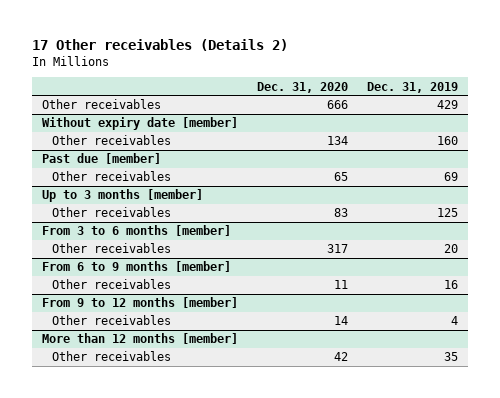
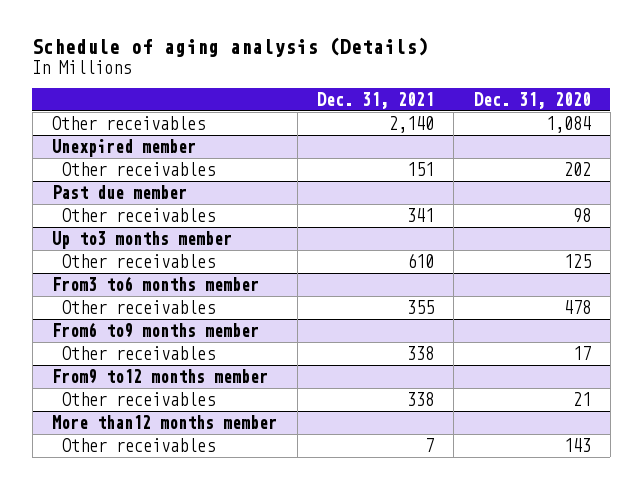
- 17 Other receivables (Details 2)
+ Schedule of aging analysis (Details)
- | Dec. 31, 2020 | Dec. 31, 2019
+ | Dec. 31, 2021 | Dec. 31, 2020
- Other receivables | 666 | 429
- Without expiry date [member]
- Other receivables | 134 | 160
- Past due [member]
- Other receivables | 65 | 69
- Up to 3 months [member]
- Other receivables | 83 | 125
- From 3 to 6 months [member]
- Other receivables | 317 | 20
- From 6 to 9 months [member]
- Other receivables | 11 | 16
- From 9 to 12 months [member]
- Other receivables | 14 | 4
- More than 12 months [member]
- Other receivables | 42 | 35
+ Other receivables | 2,140 | 1,084
+ Unexpired member
+ Other receivables | 151 | 202
+ Past due member
+ Other receivables | 341 | 98
+ Up to3 months member
+ Other receivables | 610 | 125
+ From3 to6 months member
+ Other receivables | 355 | 478
+ From6 to9 months member
+ Other receivables | 338 | 17
+ From9 to12 months member
+ Other receivables | 338 | 21
+ More than12 months member
+ Other receivables | 7 | 143

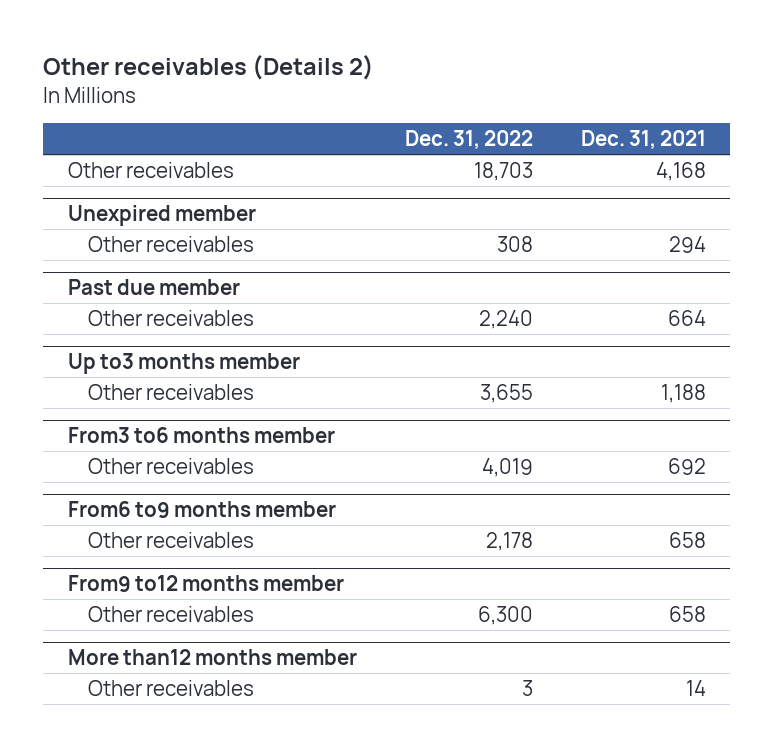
- Schedule of aging analysis (Details)
+ Other receivables (Details 2)
- | Dec. 31, 2021 | Dec. 31, 2020
+ | Dec. 31, 2022 | Dec. 31, 2021
- Other receivables | 2,140 | 1,084
+ Other receivables | 18,703 | 4,168
@ Unexpired member
- Other receivables | 151 | 202
+ Other receivables | 308 | 294
@ Past due member
- Other receivables | 341 | 98
+ Other receivables | 2,240 | 664
@ Up to3 months member
- Other receivables | 610 | 125
+ Other receivables | 3,655 | 1,188
@ From3 to6 months member
- Other receivables | 355 | 478
+ Other receivables | 4,019 | 692
@ From6 to9 months member
- Other receivables | 338 | 17
+ Other receivables | 2,178 | 658
@ From9 to12 months member
- Other receivables | 338 | 21
+ Other receivables | 6,300 | 658
@ More than12 months member
- Other receivables | 7 | 143
+ Other receivables | 3 | 14

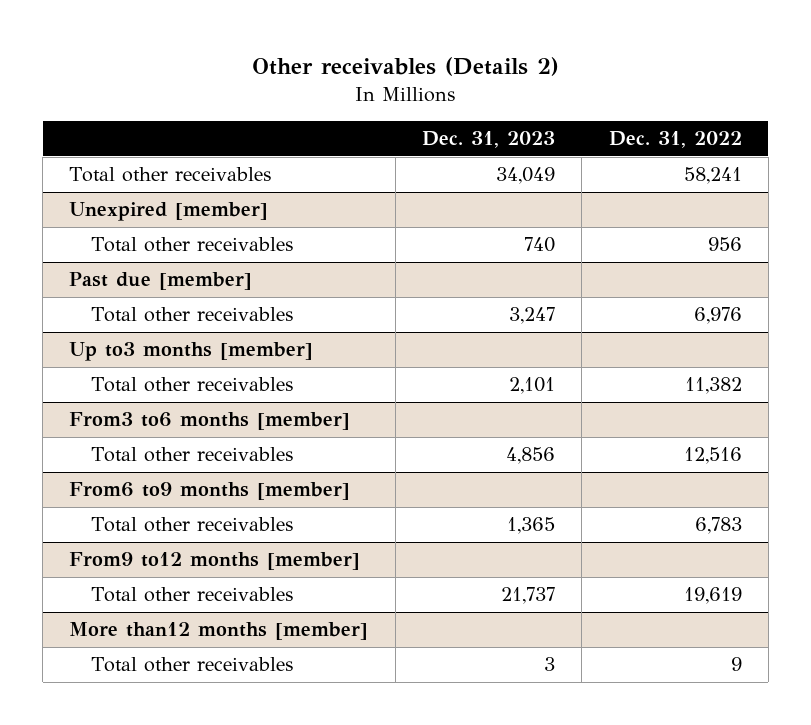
- | Dec. 31, 2022 | Dec. 31, 2021
+ | Dec. 31, 2023 | Dec. 31, 2022
- Other receivables | 18,703 | 4,168
- Unexpired member
- Other receivables | 308 | 294
- Past due member
- Other receivables | 2,240 | 664
- Up to3 months member
- Other receivables | 3,655 | 1,188
- From3 to6 months member
- Other receivables | 4,019 | 692
- From6 to9 months member
- Other receivables | 2,178 | 658
- From9 to12 months member
- Other receivables | 6,300 | 658
- More than12 months member
- Other receivables | 3 | 14
+ Total other receivables | 34,049 | 58,241
+ Unexpired [member]
+ Total other receivables | 740 | 956
+ Past due [member]
+ Total other receivables | 3,247 | 6,976
+ Up to3 months [member]
+ Total other receivables | 2,101 | 11,382
+ From3 to6 months [member]
+ Total other receivables | 4,856 | 12,516
+ From6 to9 months [member]
+ Total other receivables | 1,365 | 6,783
+ From9 to12 months [member]
+ Total other receivables | 21,737 | 19,619
+ More than12 months [member]
+ Total other receivables | 3 | 9

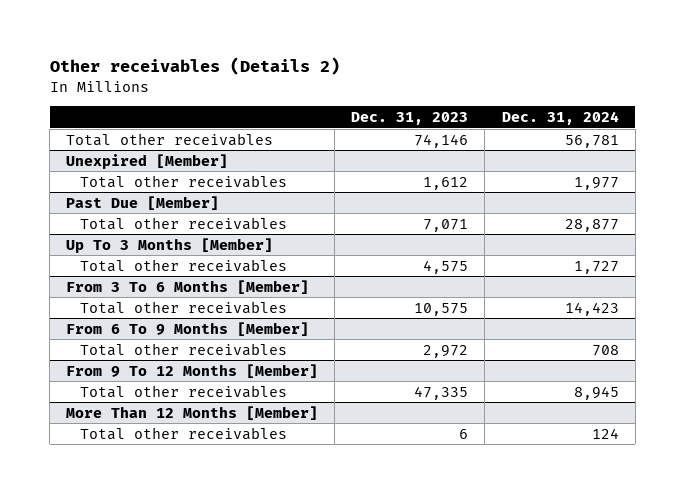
- | Dec. 31, 2023 | Dec. 31, 2022
+ | Dec. 31, 2023 | Dec. 31, 2024
- Total other receivables | 34,049 | 58,241
- Unexpired [member]
- Total other receivables | 740 | 956
- Past due [member]
- Total other receivables | 3,247 | 6,976
- Up to3 months [member]
- Total other receivables | 2,101 | 11,382
- From3 to6 months [member]
- Total other receivables | 4,856 | 12,516
- From6 to9 months [member]
- Total other receivables | 1,365 | 6,783
- From9 to12 months [member]
- Total other receivables | 21,737 | 19,619
- More than12 months [member]
- Total other receivables | 3 | 9
+ Total other receivables | 74,146 | 56,781
+ Unexpired [Member]
+ Total other receivables | 1,612 | 1,977
+ Past Due [Member]
+ Total other receivables | 7,071 | 28,877
+ Up To 3 Months [Member]
+ Total other receivables | 4,575 | 1,727
+ From 3 To 6 Months [Member]
+ Total other receivables | 10,575 | 14,423
+ From 6 To 9 Months [Member]
+ Total other receivables | 2,972 | 708
+ From 9 To 12 Months [Member]
+ Total other receivables | 47,335 | 8,945
+ More Than 12 Months [Member]
+ Total other receivables | 6 | 124

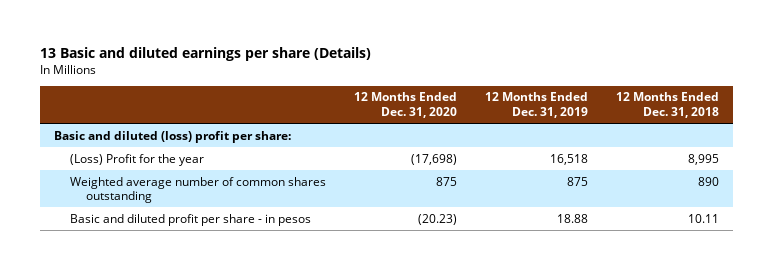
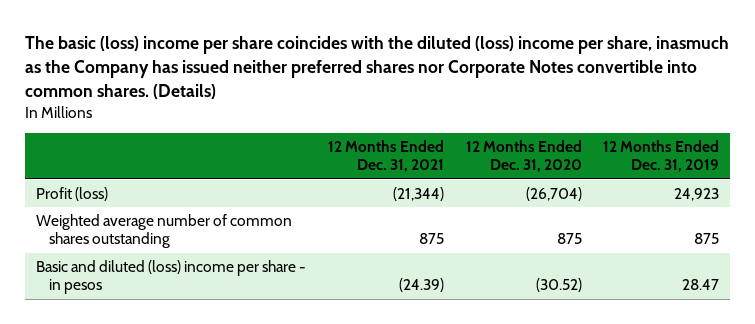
- 13 Basic and diluted earnings per share (Details)
+ The basic (loss) income per share coincides with the diluted (loss) income per share, inasmuch as the Company has issued neither preferred shares nor Corporate Notes convertible into common shares. (Details)
- | 12 Months Ended Dec. 31, 2020 | 12 Months Ended Dec. 31, 2019 | 12 Months Ended Dec. 31, 2018
+ | 12 Months Ended Dec. 31, 2021 | 12 Months Ended Dec. 31, 2020 | 12 Months Ended Dec. 31, 2019
- Basic and diluted (loss) profit per share:
- (Loss) Profit for the year | (17,698) | 16,518 | 8,995
+ Profit (loss) | (21,344) | (26,704) | 24,923
- Basic and diluted profit per share - in pesos | (20.23) | 18.88 | 10.11
+ Basic and diluted (loss) income per share - in pesos | (24.39) | (30.52) | 28.47

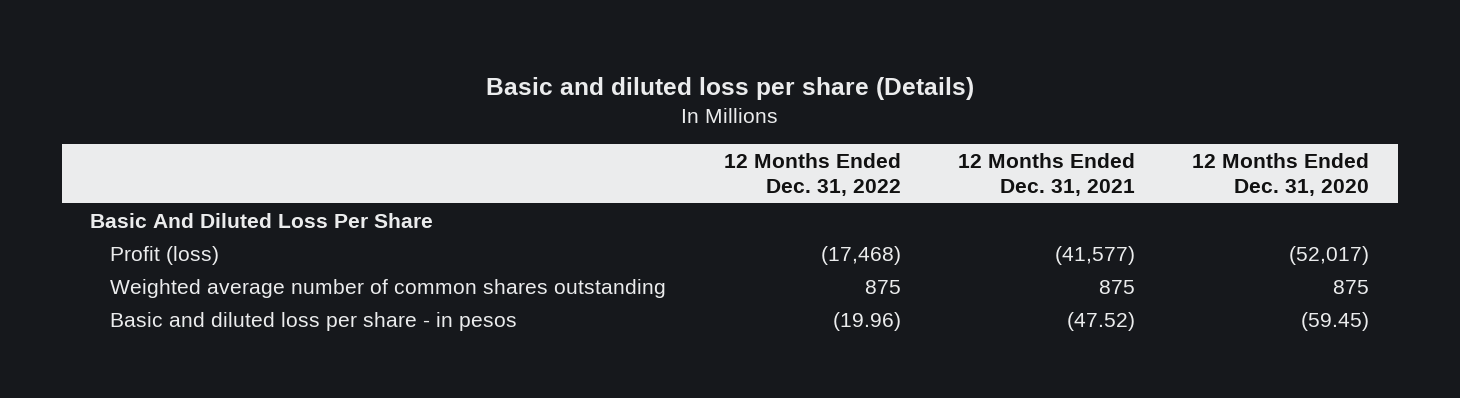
- The basic (loss) income per share coincides with the diluted (loss) income per share, inasmuch as the Company has issued neither preferred shares nor Corporate Notes convertible into common shares. (Details)
+ Basic and diluted loss per share (Details)
- | 12 Months Ended Dec. 31, 2021 | 12 Months Ended Dec. 31, 2020 | 12 Months Ended Dec. 31, 2019
+ | 12 Months Ended Dec. 31, 2022 | 12 Months Ended Dec. 31, 2021 | 12 Months Ended Dec. 31, 2020
- Profit (loss) | (21,344) | (26,704) | 24,923
+ Basic And Diluted Loss Per Share
+ Profit (loss) | (17,468) | (41,577) | (52,017)
- Basic and diluted (loss) income per share - in pesos | (24.39) | (30.52) | 28.47
+ Basic and diluted loss per share - in pesos | (19.96) | (47.52) | (59.45)

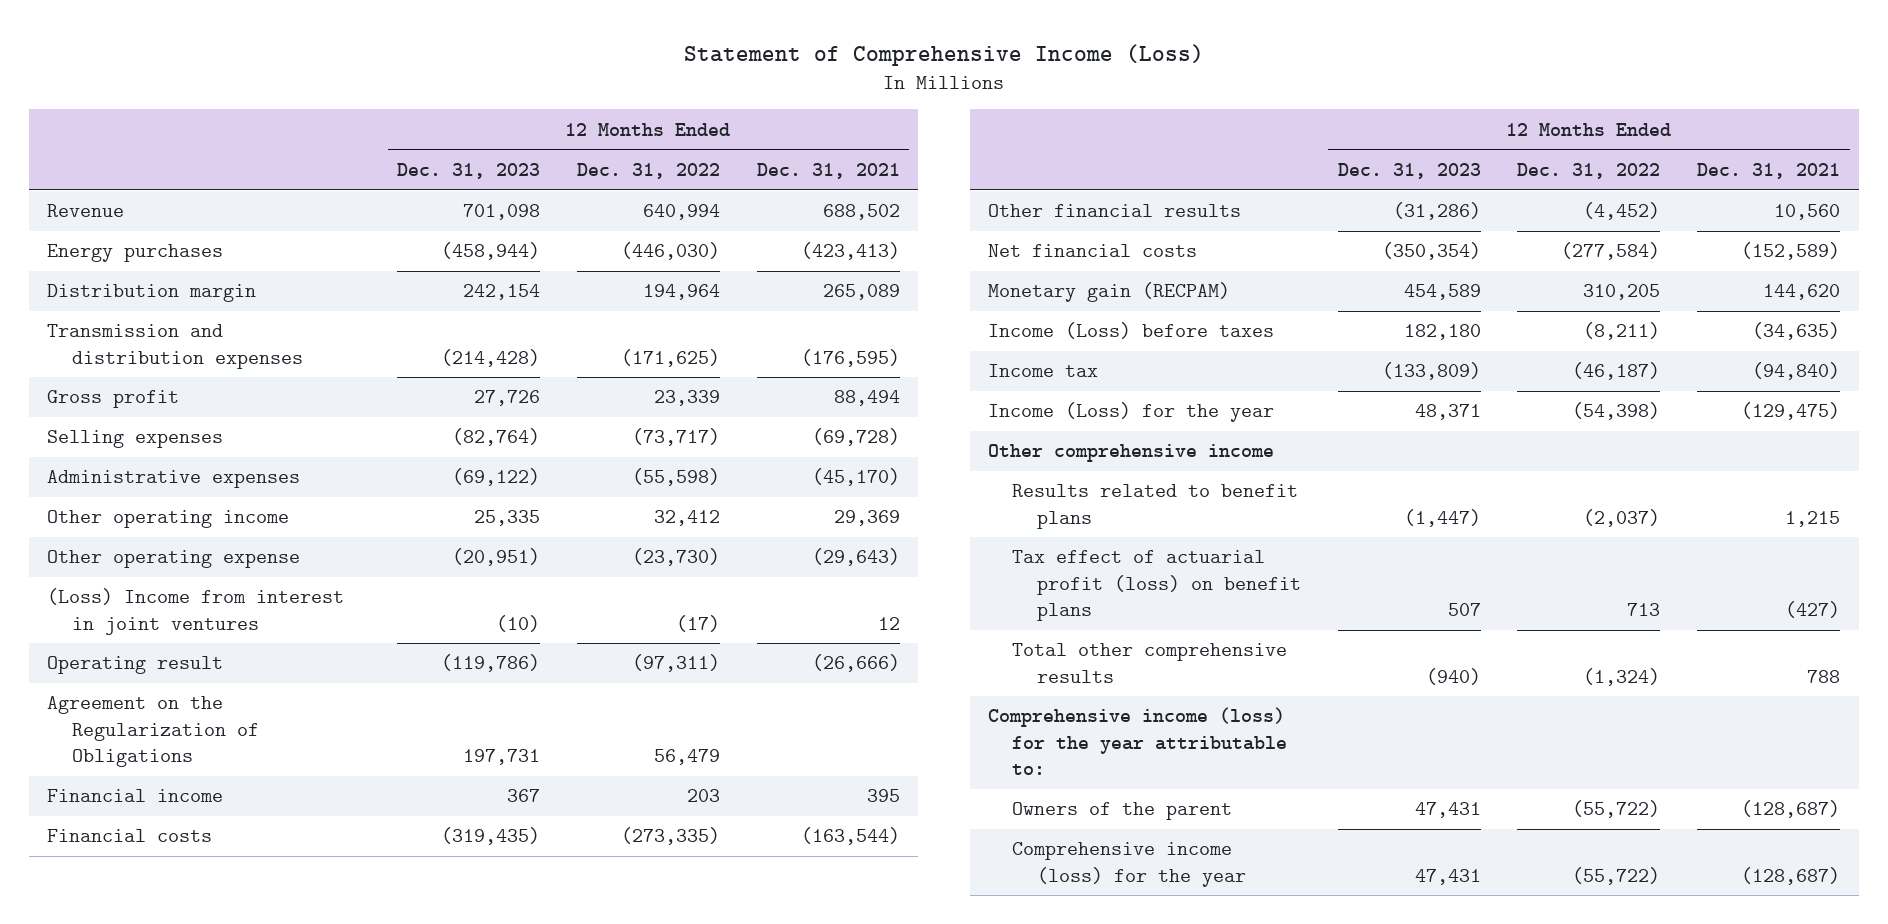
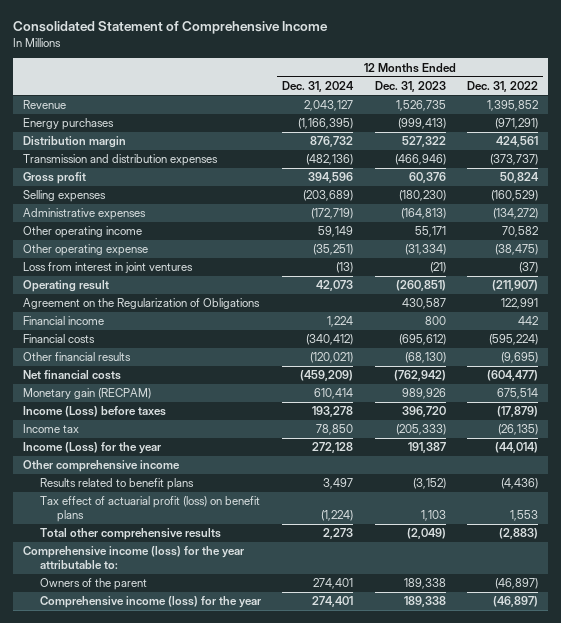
- Statement of Comprehensive Income (Loss)
+ Consolidated Statement of Comprehensive Income
- | 12 Months Ended Dec. 31, 2023 | 12 Months Ended Dec. 31, 2022 | 12 Months Ended Dec. 31, 2021
+ | 12 Months Ended Dec. 31, 2024 | 12 Months Ended Dec. 31, 2023 | 12 Months Ended Dec. 31, 2022
- Revenue | 701,098 | 640,994 | 688,502
- Energy purchases | (458,944) | (446,030) | (423,413)
- Distribution margin | 242,154 | 194,964 | 265,089
- Transmission and distribution expenses | (214,428) | (171,625) | (176,595)
- Gross profit | 27,726 | 23,339 | 88,494
- Selling expenses | (82,764) | (73,717) | (69,728)
- Administrative expenses | (69,122) | (55,598) | (45,170)
- Other operating income | 25,335 | 32,412 | 29,369
- Other operating expense | (20,951) | (23,730) | (29,643)
- (Loss) Income from interest in joint ventures | (10) | (17) | 12
- Operating result | (119,786) | (97,311) | (26,666)
- Agreement on the Regularization of Obligations | 197,731 | 56,479 |
- Financial income | 367 | 203 | 395
- Financial costs | (319,435) | (273,335) | (163,544)
- Other financial results | (31,286) | (4,452) | 10,560
- Net financial costs | (350,354) | (277,584) | (152,589)
- Monetary gain (RECPAM) | 454,589 | 310,205 | 144,620
- Income (Loss) before taxes | 182,180 | (8,211) | (34,635)
- Income tax | (133,809) | (46,187) | (94,840)
- Income (Loss) for the year | 48,371 | (54,398) | (129,475)
+ Revenue | 2,043,127 | 1,526,735 | 1,395,852
+ Energy purchases | (1,166,395) | (999,413) | (971,291)
+ Distribution margin | 876,732 | 527,322 | 424,561
+ Transmission and distribution expenses | (482,136) | (466,946) | (373,737)
+ Gross profit | 394,596 | 60,376 | 50,824
+ Selling expenses | (203,689) | (180,230) | (160,529)
+ Administrative expenses | (172,719) | (164,813) | (134,272)
+ Other operating income | 59,149 | 55,171 | 70,582
+ Other operating expense | (35,251) | (31,334) | (38,475)
+ Loss from interest in joint ventures | (13) | (21) | (37)
+ Operating result | 42,073 | (260,851) | (211,907)
+ Agreement on the Regularization of Obligations | | 430,587 | 122,991
+ Financial income | 1,224 | 800 | 442
+ Financial costs | (340,412) | (695,612) | (595,224)
+ Other financial results | (120,021) | (68,130) | (9,695)
+ Net financial costs | (459,209) | (762,942) | (604,477)
+ Monetary gain (RECPAM) | 610,414 | 989,926 | 675,514
+ Income (Loss) before taxes | 193,278 | 396,720 | (17,879)
+ Income tax | 78,850 | (205,333) | (26,135)
+ Income (Loss) for the year | 272,128 | 191,387 | (44,014)
- Results related to benefit plans | (1,447) | (2,037) | 1,215
- Tax effect of actuarial profit (loss) on benefit plans | 507 | 713 | (427)
- Total other comprehensive results | (940) | (1,324) | 788
+ Results related to benefit plans | 3,497 | (3,152) | (4,436)
+ Tax effect of actuarial profit (loss) on benefit plans | (1,224) | 1,103 | 1,553
+ Total other comprehensive results | 2,273 | (2,049) | (2,883)
- Owners of the parent | 47,431 | (55,722) | (128,687)
- Comprehensive income (loss) for the year | 47,431 | (55,722) | (128,687)
+ Owners of the parent | 274,401 | 189,338 | (46,897)
+ Comprehensive income (loss) for the year | 274,401 | 189,338 | (46,897)

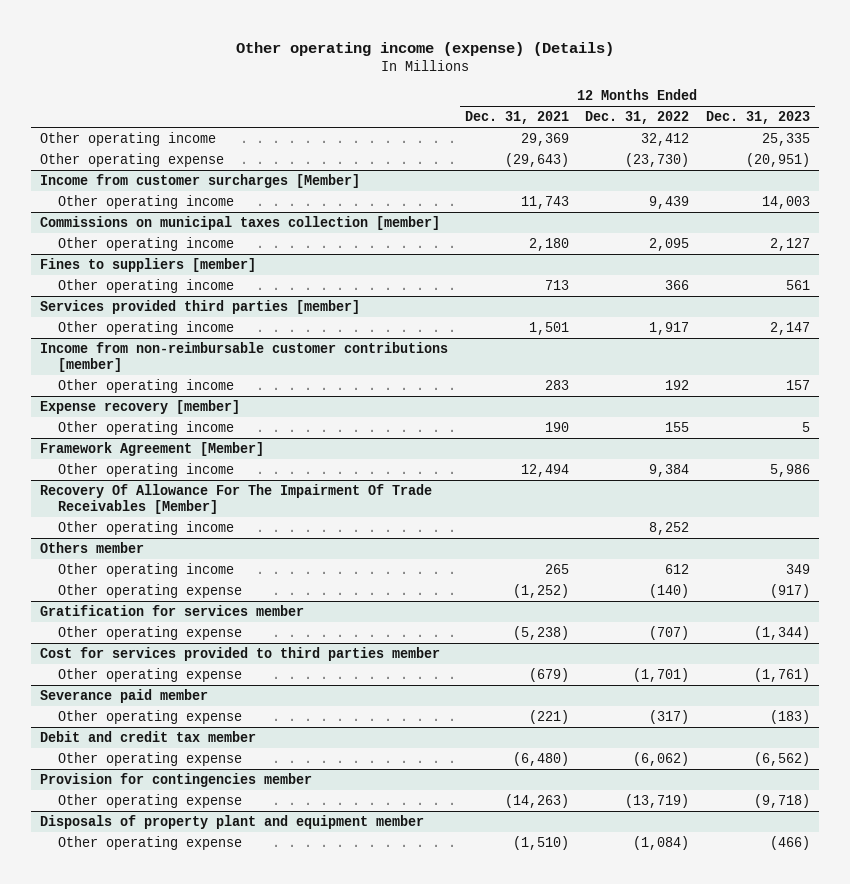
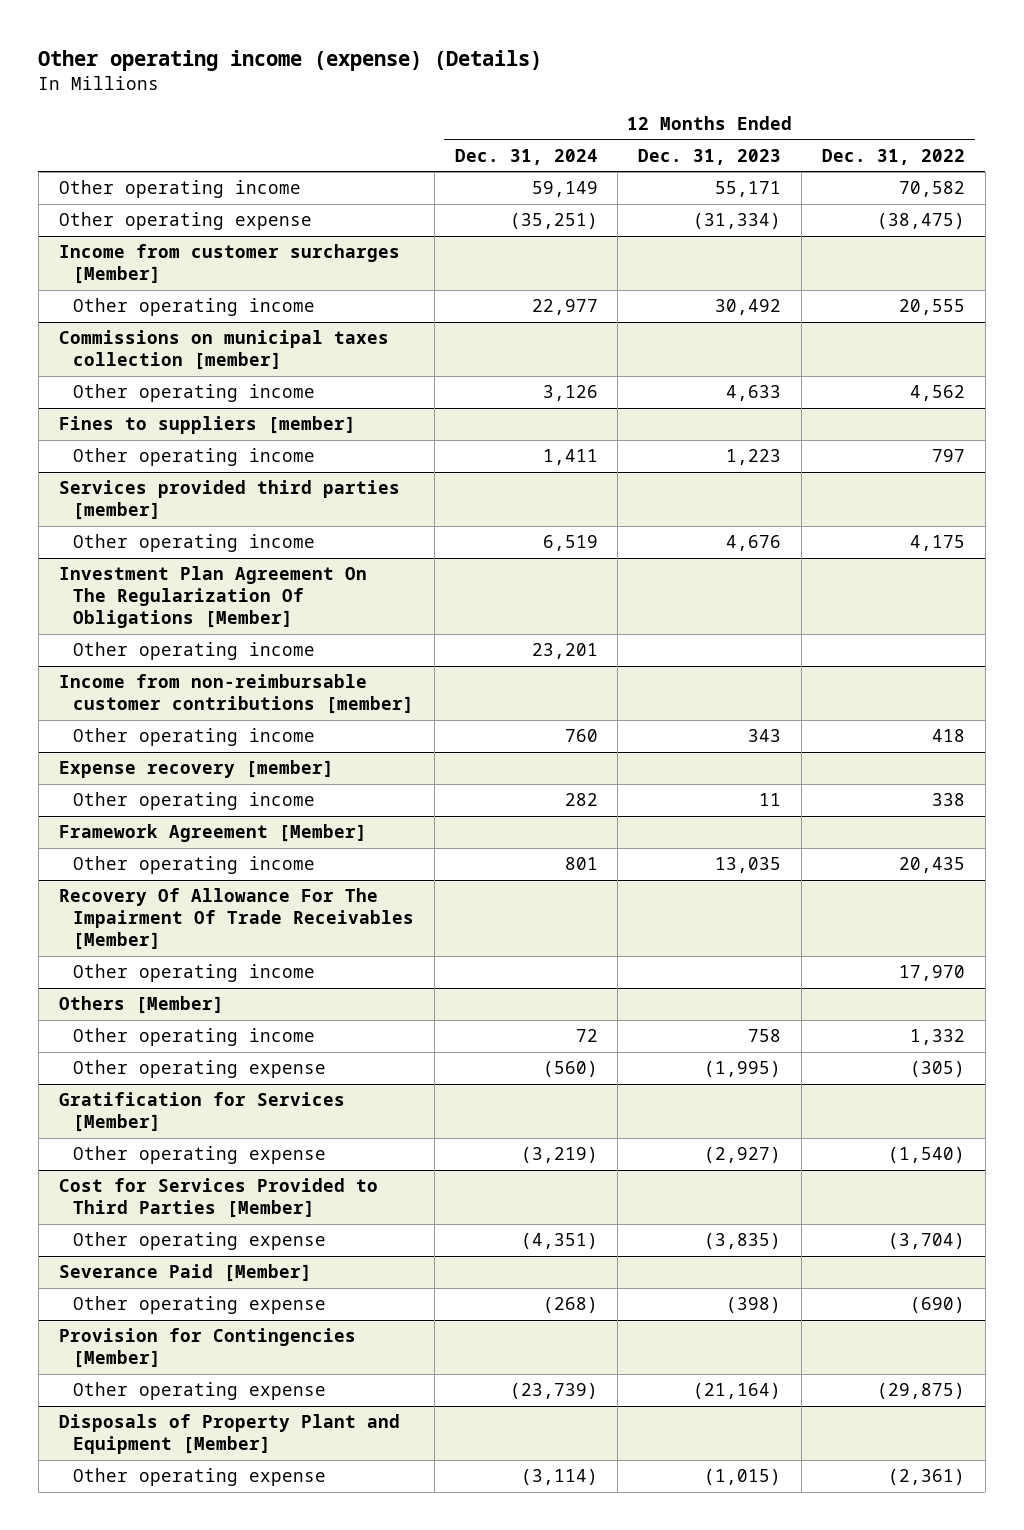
- | 12 Months Ended Dec. 31, 2021 | 12 Months Ended Dec. 31, 2022 | 12 Months Ended Dec. 31, 2023
+ | 12 Months Ended Dec. 31, 2024 | 12 Months Ended Dec. 31, 2023 | 12 Months Ended Dec. 31, 2022
- Other operating income | 29,369 | 32,412 | 25,335
- Other operating expense | (29,643) | (23,730) | (20,951)
+ Other operating income | 59,149 | 55,171 | 70,582
+ Other operating expense | (35,251) | (31,334) | (38,475)
@ Income from customer surcharges [Member]
- Other operating income | 11,743 | 9,439 | 14,003
+ Other operating income | 22,977 | 30,492 | 20,555
@ Commissions on municipal taxes collection [member]
- Other operating income | 2,180 | 2,095 | 2,127
+ Other operating income | 3,126 | 4,633 | 4,562
@ Fines to suppliers [member]
- Other operating income | 713 | 366 | 561
+ Other operating income | 1,411 | 1,223 | 797
@ Services provided third parties [member]
- Other operating income | 1,501 | 1,917 | 2,147
+ Other operating income | 6,519 | 4,676 | 4,175
+ Investment Plan Agreement On The Regularization Of Obligations [Member]
+ Other operating income | 23,201 | |
@ Income from non-reimbursable customer contributions [member]
- Other operating income | 283 | 192 | 157
+ Other operating income | 760 | 343 | 418
@ Expense recovery [member]
- Other operating income | 190 | 155 | 5
+ Other operating income | 282 | 11 | 338
@ Framework Agreement [Member]
- Other operating income | 12,494 | 9,384 | 5,986
+ Other operating income | 801 | 13,035 | 20,435
@ Recovery Of Allowance For The Impairment Of Trade Receivables [Member]
- Other operating income | | 8,252 |
- Others member
- Other operating income | 265 | 612 | 349
- Other operating expense | (1,252) | (140) | (917)
- Gratification for services member
- Other operating expense | (5,238) | (707) | (1,344)
- Cost for services provided to third parties member
- Other operating expense | (679) | (1,701) | (1,761)
- Severance paid member
- Other operating expense | (221) | (317) | (183)
- Debit and credit tax member
- Other operating expense | (6,480) | (6,062) | (6,562)
- Provision for contingencies member
- Other operating expense | (14,263) | (13,719) | (9,718)
- Disposals of property plant and equipment member
- Other operating expense | (1,510) | (1,084) | (466)
@ Recovery Of Allowance For The Impairment Of Trade Receivables [Member]
+ Other operating income | | | 17,970
+ Others [Member]
+ Other operating income | 72 | 758 | 1,332
+ Other operating expense | (560) | (1,995) | (305)
+ Gratification for Services [Member]
+ Other operating expense | (3,219) | (2,927) | (1,540)
+ Cost for Services Provided to Third Parties [Member]
+ Other operating expense | (4,351) | (3,835) | (3,704)
+ Severance Paid [Member]
+ Other operating expense | (268) | (398) | (690)
+ Provision for Contingencies [Member]
+ Other operating expense | (23,739) | (21,164) | (29,875)
+ Disposals of Property Plant and Equipment [Member]
+ Other operating expense | (3,114) | (1,015) | (2,361)

